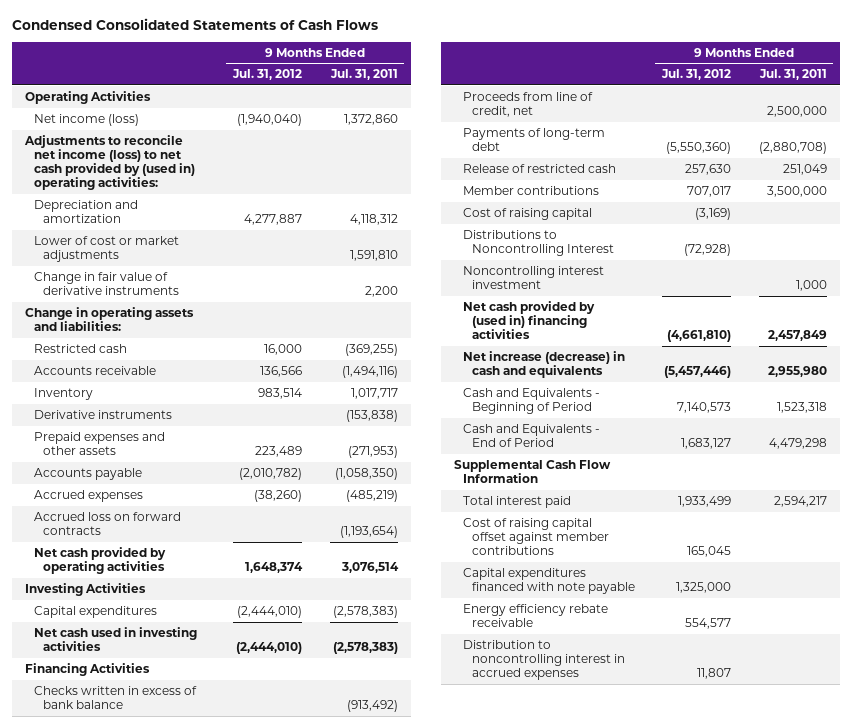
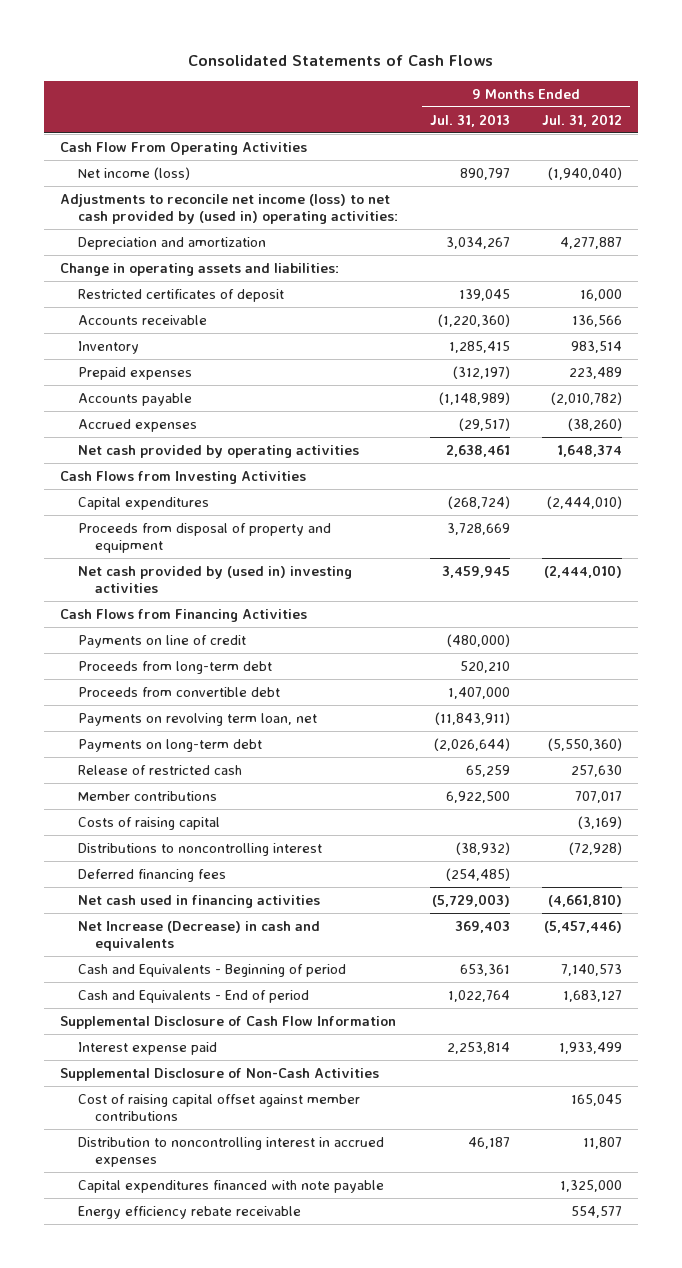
- Condensed Consolidated Statements of Cash Flows
+ Consolidated Statements of Cash Flows
- | 9 Months Ended Jul. 31, 2012 | 9 Months Ended Jul. 31, 2011
+ | 9 Months Ended Jul. 31, 2013 | 9 Months Ended Jul. 31, 2012
- Operating Activities
+ Cash Flow From Operating Activities
- Lower of cost or market adjustments | | 1,591,810
- Change in fair value of derivative instruments | | 2,200
- Restricted cash | 16,000 | (369,255)
+ Restricted certificates of deposit | 139,045 | 16,000
- Derivative instruments | | (153,838)
- Prepaid expenses and other assets | 223,489 | (271,953)
+ Prepaid expenses | (312,197) | 223,489
- Accrued loss on forward contracts | | (1,193,654)
- Investing Activities
+ Cash Flows from Investing Activities
- Net cash used in investing activities | (2,444,010) | (2,578,383)
- Financing Activities
- Checks written in excess of bank balance | | (913,492)
- Proceeds from line of credit, net | | 2,500,000
- Payments of long-term debt | (5,550,360) | (2,880,708)
+ Proceeds from disposal of property and equipment | 3,728,669 |
+ Net cash provided by (used in) investing activities | 3,459,945 | (2,444,010)
+ Cash Flows from Financing Activities
+ Payments on line of credit | (480,000) |
+ Proceeds from long-term debt | 520,210 |
+ Proceeds from convertible debt | 1,407,000 |
+ Payments on revolving term loan, net | (11,843,911) |
+ Payments on long-term debt | (2,026,644) | (5,550,360)
- Cost of raising capital | (3,169) |
- Distributions to Noncontrolling Interest | (72,928) |
- Noncontrolling interest investment | | 1,000
- Net cash provided by (used in) financing activities | (4,661,810) | 2,457,849
- Net increase (decrease) in cash and equivalents | (5,457,446) | 2,955,980
- Cash and Equivalents - Beginning of Period | 7,140,573 | 1,523,318
- Cash and Equivalents - End of Period | 1,683,127 | 4,479,298
- Supplemental Cash Flow Information
- Total interest paid | 1,933,499 | 2,594,217
+ Costs of raising capital | | (3,169)
+ Distributions to noncontrolling interest | (38,932) | (72,928)
+ Deferred financing fees | (254,485) |
+ Net cash used in financing activities | (5,729,003) | (4,661,810)
+ Net Increase (Decrease) in cash and equivalents | 369,403 | (5,457,446)
+ Cash and Equivalents - Beginning of period | 653,361 | 7,140,573
+ Cash and Equivalents - End of period | 1,022,764 | 1,683,127
+ Supplemental Disclosure of Cash Flow Information
+ Interest expense paid | 2,253,814 | 1,933,499
+ Supplemental Disclosure of Non-Cash Activities
moved up: Distribution to noncontrolling interest in accrued expenses | 46,187 | 11,807

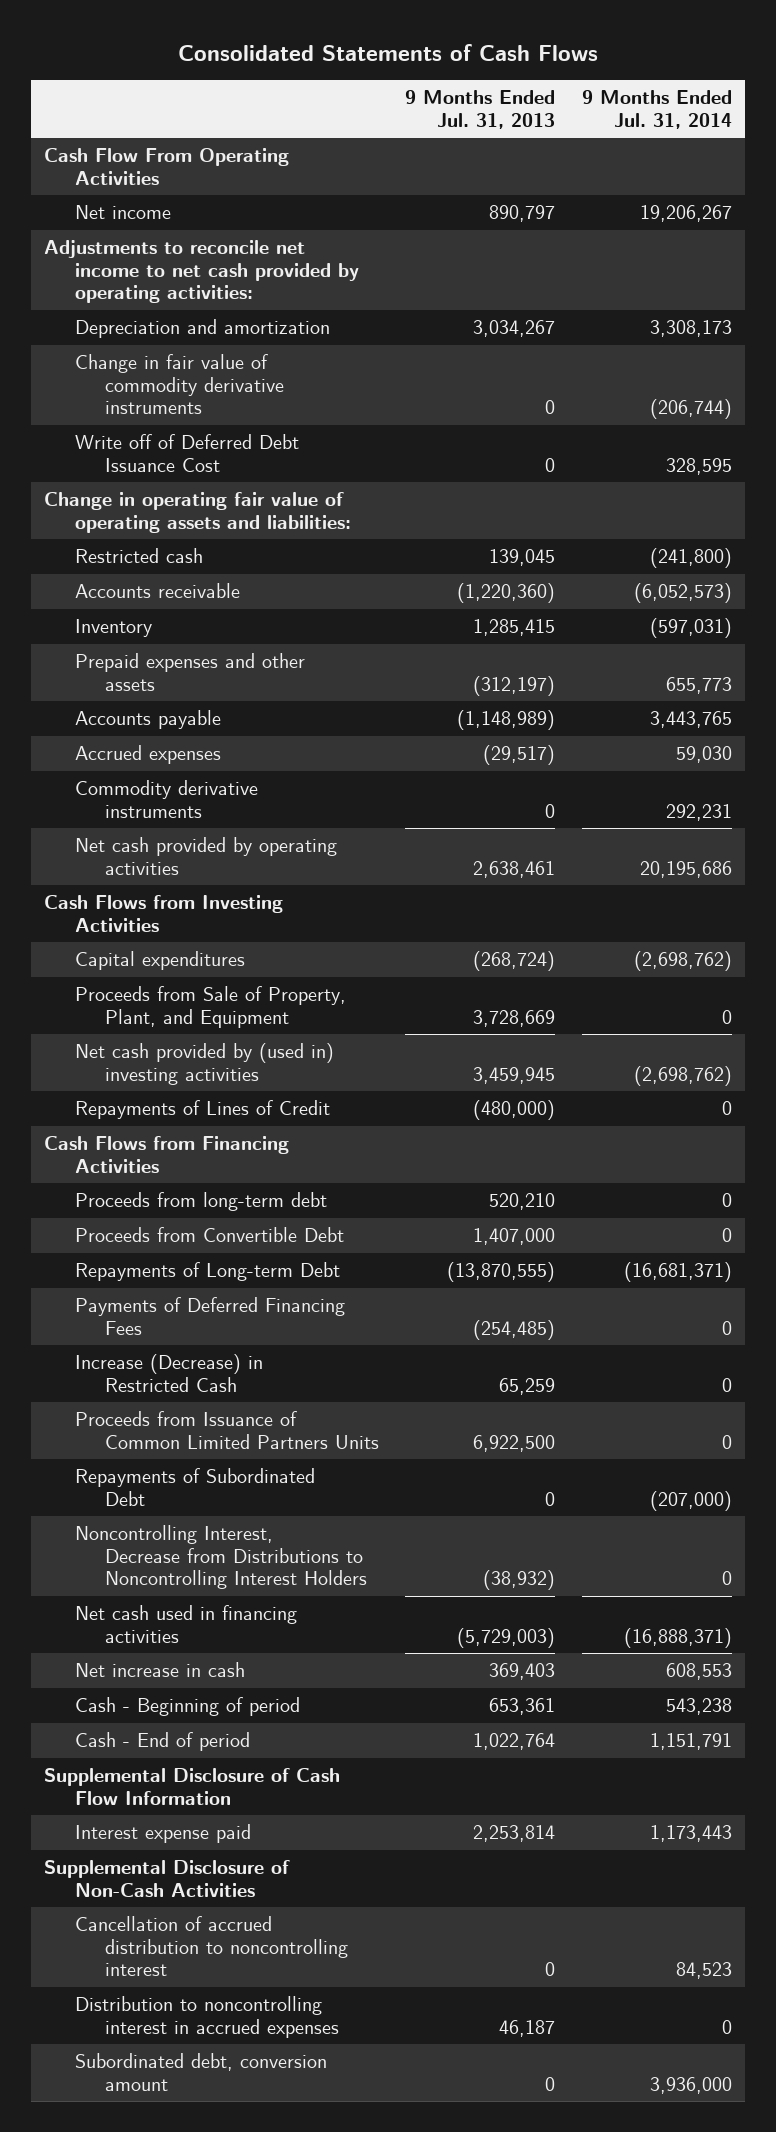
- | 9 Months Ended Jul. 31, 2013 | 9 Months Ended Jul. 31, 2012
+ | 9 Months Ended Jul. 31, 2013 | 9 Months Ended Jul. 31, 2014
- Net income (loss) | 890,797 | (1,940,040)
- Adjustments to reconcile net income (loss) to net cash provided by (used in) operating activities:
+ Net income | 890,797 | 19,206,267
+ Adjustments to reconcile net income to net cash provided by operating activities:
- Change in operating assets and liabilities:
- Restricted certificates of deposit | 139,045 | 16,000
+ Change in fair value of commodity derivative instruments | 0 | (206,744)
+ Write off of Deferred Debt Issuance Cost | 0 | 328,595
+ Change in operating fair value of operating assets and liabilities:
+ Restricted cash | 139,045 | (241,800)
- Prepaid expenses | (312,197) | 223,489
+ Prepaid expenses and other assets | (312,197) | 655,773
+ Commodity derivative instruments | 0 | 292,231
- Proceeds from disposal of property and equipment | 3,728,669 |
+ Proceeds from Sale of Property, Plant, and Equipment | 3,728,669 | 0
+ Repayments of Lines of Credit | (480,000) | 0
- Payments on line of credit | (480,000) |
- Proceeds from convertible debt | 1,407,000 |
- Payments on revolving term loan, net | (11,843,911) |
- Payments on long-term debt | (2,026,644) | (5,550,360)
- Release of restricted cash | 65,259 | 257,630
- Member contributions | 6,922,500 | 707,017
- Costs of raising capital | | (3,169)
- Distributions to noncontrolling interest | (38,932) | (72,928)
- Deferred financing fees | (254,485) |
+ Proceeds from Convertible Debt | 1,407,000 | 0
+ Repayments of Long-term Debt | (13,870,555) | (16,681,371)
+ Payments of Deferred Financing Fees | (254,485) | 0
+ Increase (Decrease) in Restricted Cash | 65,259 | 0
+ Proceeds from Issuance of Common Limited Partners Units | 6,922,500 | 0
+ Repayments of Subordinated Debt | 0 | (207,000)
+ Noncontrolling Interest, Decrease from Distributions to Noncontrolling Interest Holders | (38,932) | 0
- Net Increase (Decrease) in cash and equivalents | 369,403 | (5,457,446)
- Cash and Equivalents - Beginning of period | 653,361 | 7,140,573
- Cash and Equivalents - End of period | 1,022,764 | 1,683,127
+ Net increase in cash | 369,403 | 608,553
+ Cash - Beginning of period | 653,361 | 543,238
+ Cash - End of period | 1,022,764 | 1,151,791
- Cost of raising capital offset against member contributions | | 165,045
+ Cancellation of accrued distribution to noncontrolling interest | 0 | 84,523
- Capital expenditures financed with note payable | | 1,325,000
- Energy efficiency rebate receivable | | 554,577
+ Subordinated debt, conversion amount | 0 | 3,936,000

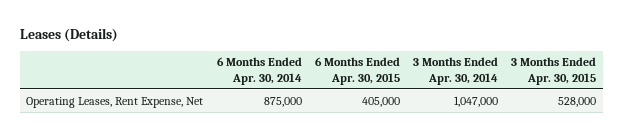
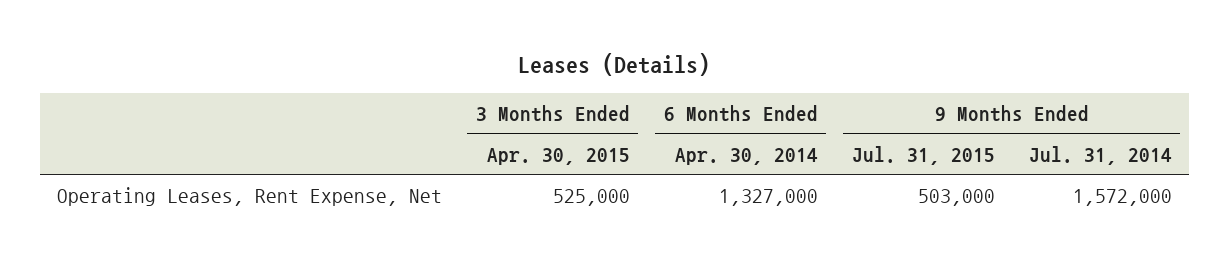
- | 6 Months Ended Apr. 30, 2014 | 6 Months Ended Apr. 30, 2015 | 3 Months Ended Apr. 30, 2014 | 3 Months Ended Apr. 30, 2015
+ | 3 Months Ended Apr. 30, 2015 | 6 Months Ended Apr. 30, 2014 | 9 Months Ended Jul. 31, 2015 | 9 Months Ended Jul. 31, 2014
- Operating Leases, Rent Expense, Net | 875,000 | 405,000 | 1,047,000 | 528,000
+ Operating Leases, Rent Expense, Net | 525,000 | 1,327,000 | 503,000 | 1,572,000

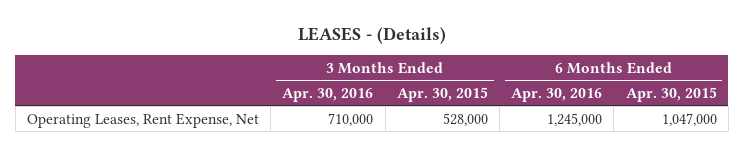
- Leases (Details)
+ LEASES - (Details)
- | 3 Months Ended Apr. 30, 2015 | 6 Months Ended Apr. 30, 2014 | 9 Months Ended Jul. 31, 2015 | 9 Months Ended Jul. 31, 2014
+ | 3 Months Ended Apr. 30, 2016 | 3 Months Ended Apr. 30, 2015 | 6 Months Ended Apr. 30, 2016 | 6 Months Ended Apr. 30, 2015
- Operating Leases, Rent Expense, Net | 525,000 | 1,327,000 | 503,000 | 1,572,000
+ Operating Leases, Rent Expense, Net | 710,000 | 528,000 | 1,245,000 | 1,047,000

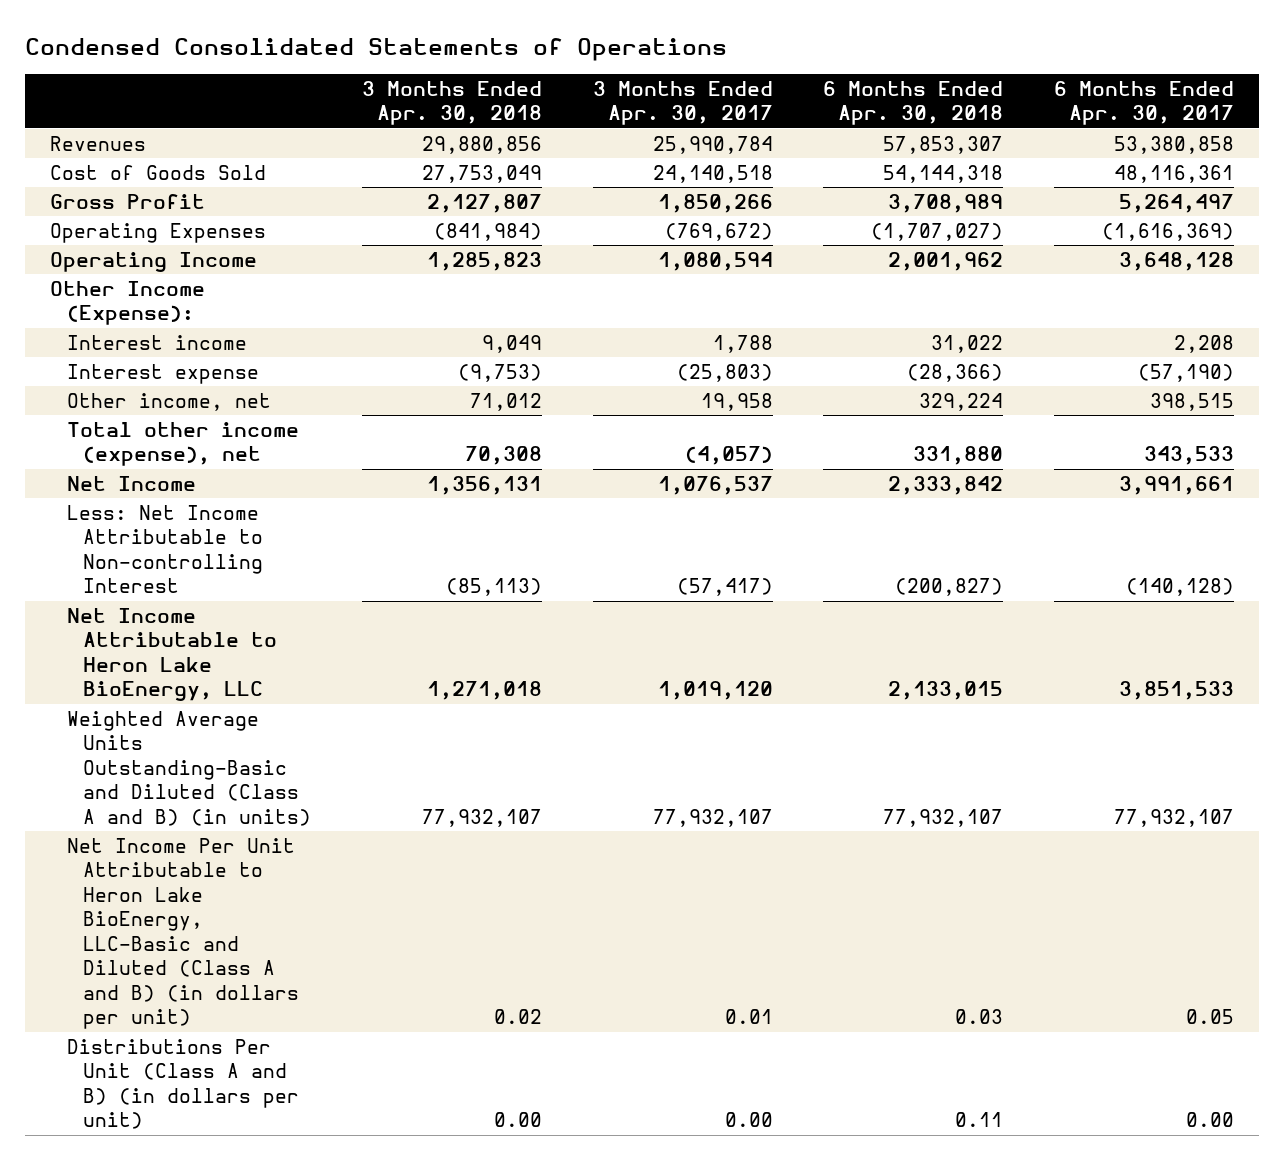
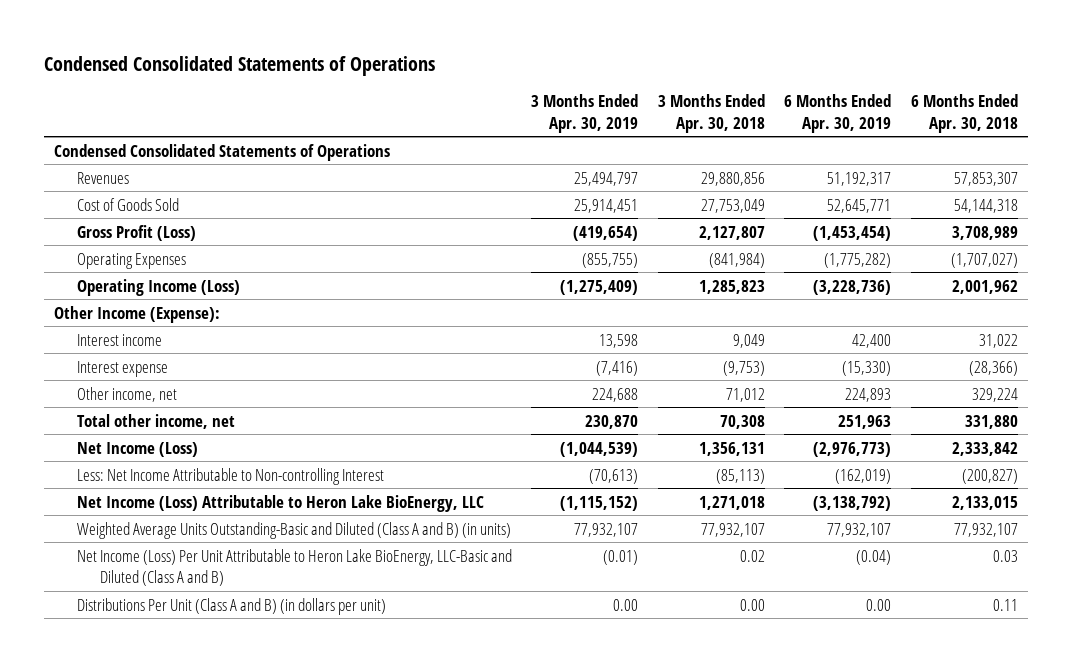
- | 3 Months Ended Apr. 30, 2018 | 3 Months Ended Apr. 30, 2017 | 6 Months Ended Apr. 30, 2018 | 6 Months Ended Apr. 30, 2017
+ | 3 Months Ended Apr. 30, 2019 | 3 Months Ended Apr. 30, 2018 | 6 Months Ended Apr. 30, 2019 | 6 Months Ended Apr. 30, 2018
+ Condensed Consolidated Statements of Operations
- Gross Profit | 2,127,807 | 1,850,266 | 3,708,989 | 5,264,497
+ Gross Profit (Loss) | (419,654) | 2,127,807 | (1,453,454) | 3,708,989
- Operating Income | 1,285,823 | 1,080,594 | 2,001,962 | 3,648,128
+ Operating Income (Loss) | (1,275,409) | 1,285,823 | (3,228,736) | 2,001,962
- Total other income (expense), net | 70,308 | (4,057) | 331,880 | 343,533
- Net Income | 1,356,131 | 1,076,537 | 2,333,842 | 3,991,661
+ Total other income, net | 230,870 | 70,308 | 251,963 | 331,880
+ Net Income (Loss) | (1,044,539) | 1,356,131 | (2,976,773) | 2,333,842
- Net Income Attributable to Heron Lake BioEnergy, LLC | 1,271,018 | 1,019,120 | 2,133,015 | 3,851,533
+ Net Income (Loss) Attributable to Heron Lake BioEnergy, LLC | (1,115,152) | 1,271,018 | (3,138,792) | 2,133,015
- Net Income Per Unit Attributable to Heron Lake BioEnergy, LLC-Basic and Diluted (Class A and B) (in dollars per unit) | 0.02 | 0.01 | 0.03 | 0.05
+ Net Income (Loss) Per Unit Attributable to Heron Lake BioEnergy, LLC-Basic and Diluted (Class A and B) | (0.01) | 0.02 | (0.04) | 0.03

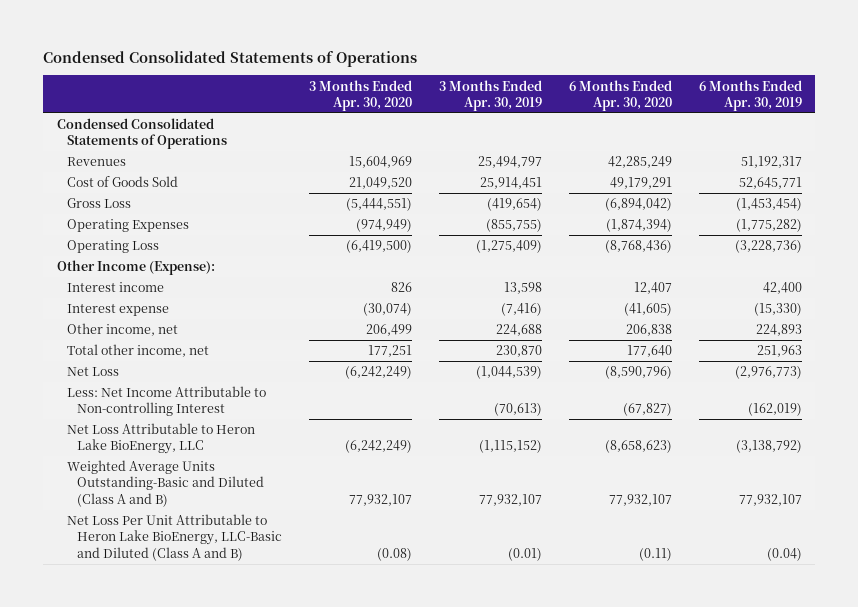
- | 3 Months Ended Apr. 30, 2019 | 3 Months Ended Apr. 30, 2018 | 6 Months Ended Apr. 30, 2019 | 6 Months Ended Apr. 30, 2018
+ | 3 Months Ended Apr. 30, 2020 | 3 Months Ended Apr. 30, 2019 | 6 Months Ended Apr. 30, 2020 | 6 Months Ended Apr. 30, 2019
- Gross Profit (Loss) | (419,654) | 2,127,807 | (1,453,454) | 3,708,989
+ Gross Loss | (5,444,551) | (419,654) | (6,894,042) | (1,453,454)
- Operating Income (Loss) | (1,275,409) | 1,285,823 | (3,228,736) | 2,001,962
+ Operating Loss | (6,419,500) | (1,275,409) | (8,768,436) | (3,228,736)
- Net Income (Loss) | (1,044,539) | 1,356,131 | (2,976,773) | 2,333,842
+ Net Loss | (6,242,249) | (1,044,539) | (8,590,796) | (2,976,773)
- Net Income (Loss) Attributable to Heron Lake BioEnergy, LLC | (1,115,152) | 1,271,018 | (3,138,792) | 2,133,015
- Weighted Average Units Outstanding-Basic and Diluted (Class A and B) (in units) | 77,932,107 | 77,932,107 | 77,932,107 | 77,932,107
- Net Income (Loss) Per Unit Attributable to Heron Lake BioEnergy, LLC-Basic and Diluted (Class A and B) | (0.01) | 0.02 | (0.04) | 0.03
- Distributions Per Unit (Class A and B) (in dollars per unit) | 0.00 | 0.00 | 0.00 | 0.11
+ Net Loss Attributable to Heron Lake BioEnergy, LLC | (6,242,249) | (1,115,152) | (8,658,623) | (3,138,792)
+ Weighted Average Units Outstanding-Basic and Diluted (Class A and B) | 77,932,107 | 77,932,107 | 77,932,107 | 77,932,107
+ Net Loss Per Unit Attributable to Heron Lake BioEnergy, LLC-Basic and Diluted (Class A and B) | (0.08) | (0.01) | (0.11) | (0.04)

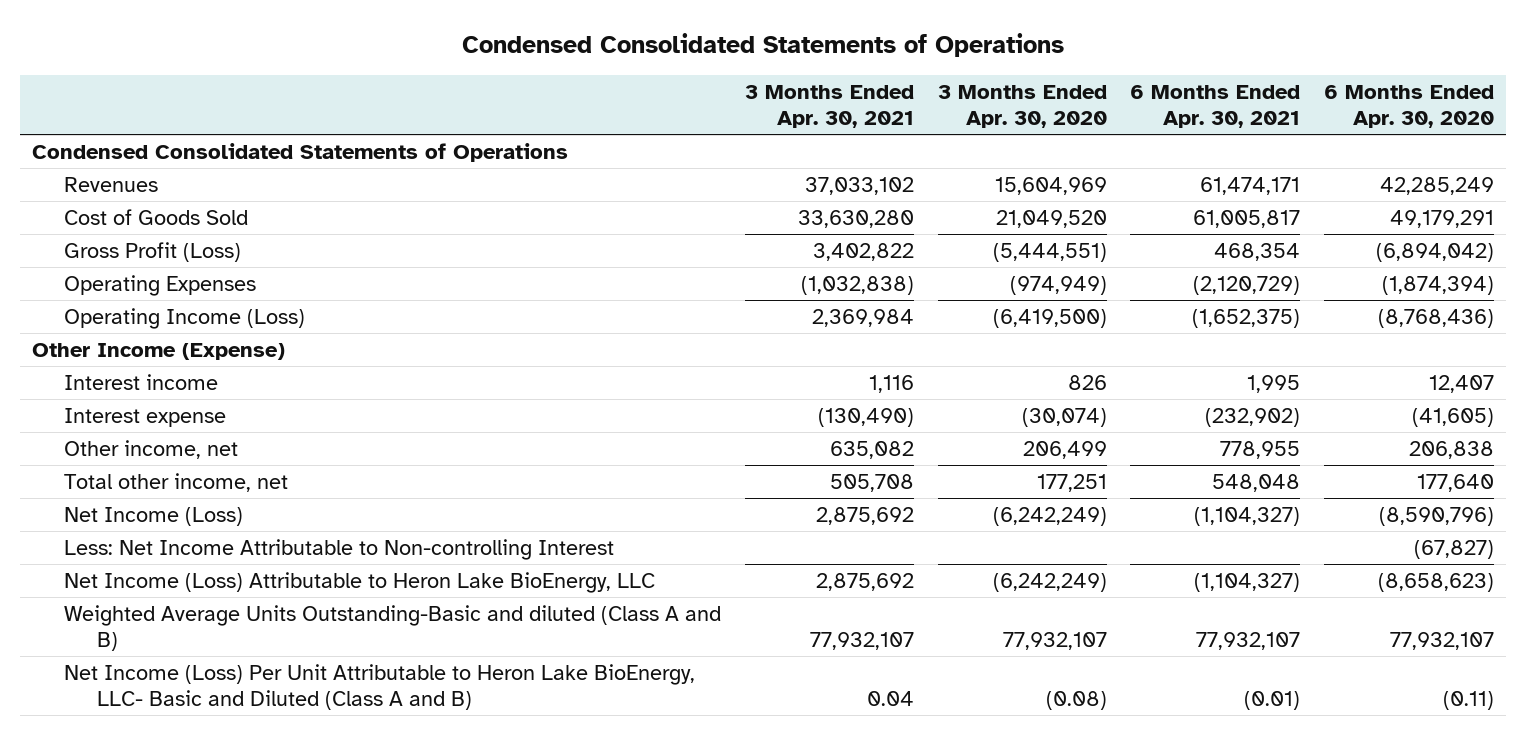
- | 3 Months Ended Apr. 30, 2020 | 3 Months Ended Apr. 30, 2019 | 6 Months Ended Apr. 30, 2020 | 6 Months Ended Apr. 30, 2019
+ | 3 Months Ended Apr. 30, 2021 | 3 Months Ended Apr. 30, 2020 | 6 Months Ended Apr. 30, 2021 | 6 Months Ended Apr. 30, 2020
- Gross Loss | (5,444,551) | (419,654) | (6,894,042) | (1,453,454)
+ Gross Profit (Loss) | 3,402,822 | (5,444,551) | 468,354 | (6,894,042)
- Operating Loss | (6,419,500) | (1,275,409) | (8,768,436) | (3,228,736)
- Other Income (Expense):
+ Operating Income (Loss) | 2,369,984 | (6,419,500) | (1,652,375) | (8,768,436)
+ Other Income (Expense)
- Net Loss | (6,242,249) | (1,044,539) | (8,590,796) | (2,976,773)
+ Net Income (Loss) | 2,875,692 | (6,242,249) | (1,104,327) | (8,590,796)
- Net Loss Attributable to Heron Lake BioEnergy, LLC | (6,242,249) | (1,115,152) | (8,658,623) | (3,138,792)
- Weighted Average Units Outstanding-Basic and Diluted (Class A and B) | 77,932,107 | 77,932,107 | 77,932,107 | 77,932,107
- Net Loss Per Unit Attributable to Heron Lake BioEnergy, LLC-Basic and Diluted (Class A and B) | (0.08) | (0.01) | (0.11) | (0.04)
+ Net Income (Loss) Attributable to Heron Lake BioEnergy, LLC | 2,875,692 | (6,242,249) | (1,104,327) | (8,658,623)
+ Weighted Average Units Outstanding-Basic and diluted (Class A and B) | 77,932,107 | 77,932,107 | 77,932,107 | 77,932,107
+ Net Income (Loss) Per Unit Attributable to Heron Lake BioEnergy, LLC- Basic and Diluted (Class A and B) | 0.04 | (0.08) | (0.01) | (0.11)

